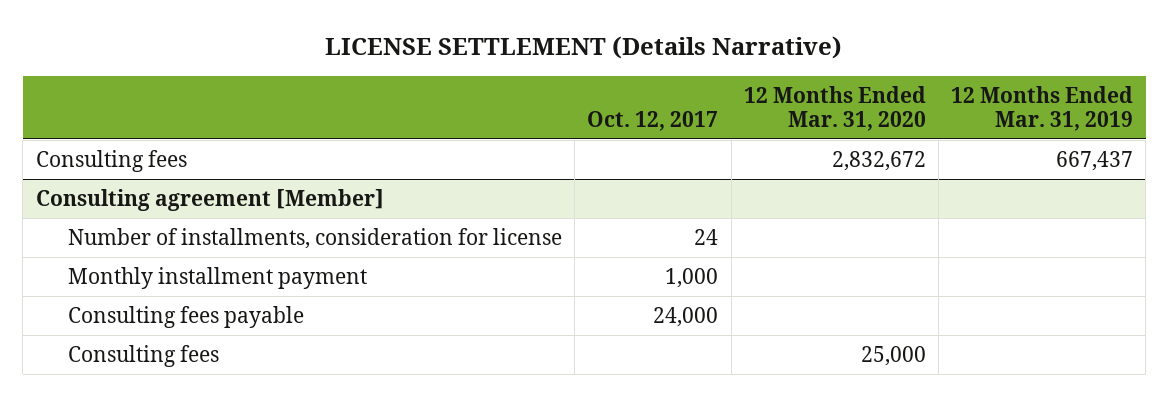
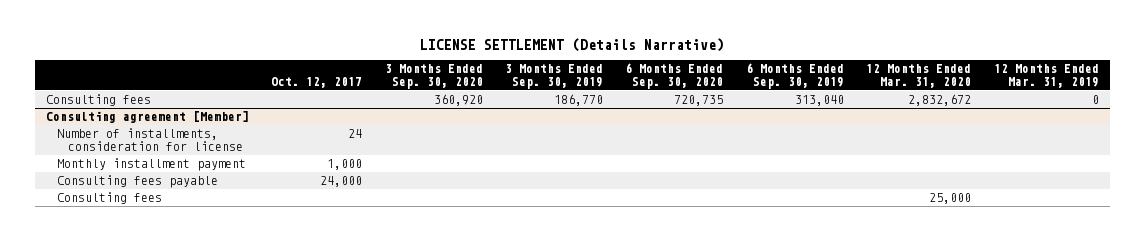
- | Oct. 12, 2017 | 12 Months Ended Mar. 31, 2020 | 12 Months Ended Mar. 31, 2019
+ | Oct. 12, 2017 | 3 Months Ended Sep. 30, 2020 | 3 Months Ended Sep. 30, 2019 | 6 Months Ended Sep. 30, 2020 | 6 Months Ended Sep. 30, 2019 | 12 Months Ended Mar. 31, 2020 | 12 Months Ended Mar. 31, 2019
- Consulting fees | | 2,832,672 | 667,437
+ Consulting fees | | 360,920 | 186,770 | 720,735 | 313,040 | 2,832,672 | 0

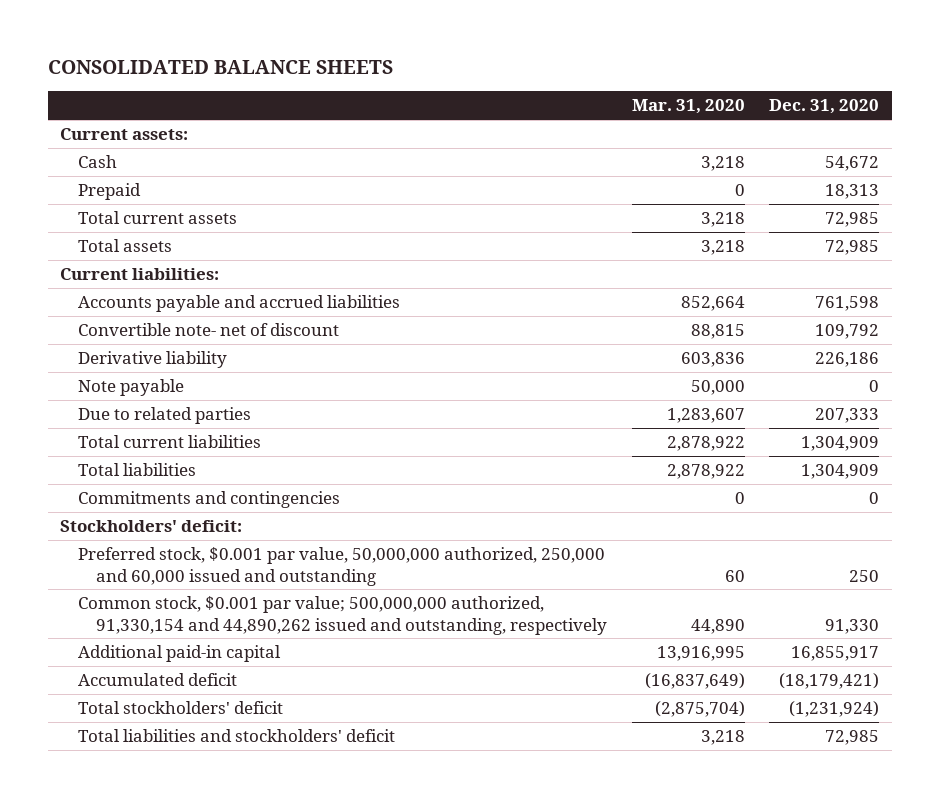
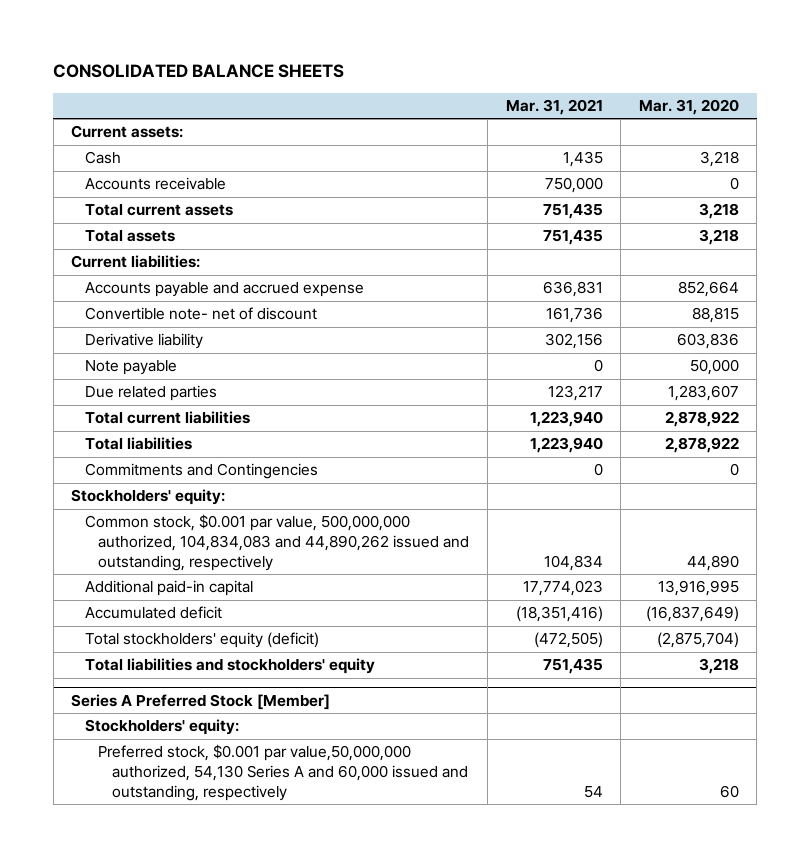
- | Mar. 31, 2020 | Dec. 31, 2020
+ | Mar. 31, 2021 | Mar. 31, 2020
- Prepaid | 0 | 18,313
+ Accounts receivable | 750,000 | 0
- Accounts payable and accrued liabilities | 852,664 | 761,598
+ Accounts payable and accrued expense | 636,831 | 852,664
- Due to related parties | 1,283,607 | 207,333
+ Due related parties | 123,217 | 1,283,607
- Commitments and contingencies | 0 | 0
- Stockholders' deficit:
- Preferred stock, $0.001 par value, 50,000,000 authorized, 250,000 and 60,000 issued and outstanding | 60 | 250
- Common stock, $0.001 par value; 500,000,000 authorized, 91,330,154 and 44,890,262 issued and outstanding, respectively | 44,890 | 91,330
+ Commitments and Contingencies | 0 | 0
+ Stockholders' equity:
+ Common stock, $0.001 par value, 500,000,000 authorized, 104,834,083 and 44,890,262 issued and outstanding, respectively | 104,834 | 44,890
- Total stockholders' deficit | (2,875,704) | (1,231,924)
- Total liabilities and stockholders' deficit | 3,218 | 72,985
+ Total stockholders' equity (deficit) | (472,505) | (2,875,704)
+ Total liabilities and stockholders' equity | 751,435 | 3,218
+ Series A Preferred Stock [Member]
+ Stockholders' equity:
+ Preferred stock, $0.001 par value,50,000,000 authorized, 54,130 Series A and 60,000 issued and outstanding, respectively | 54 | 60

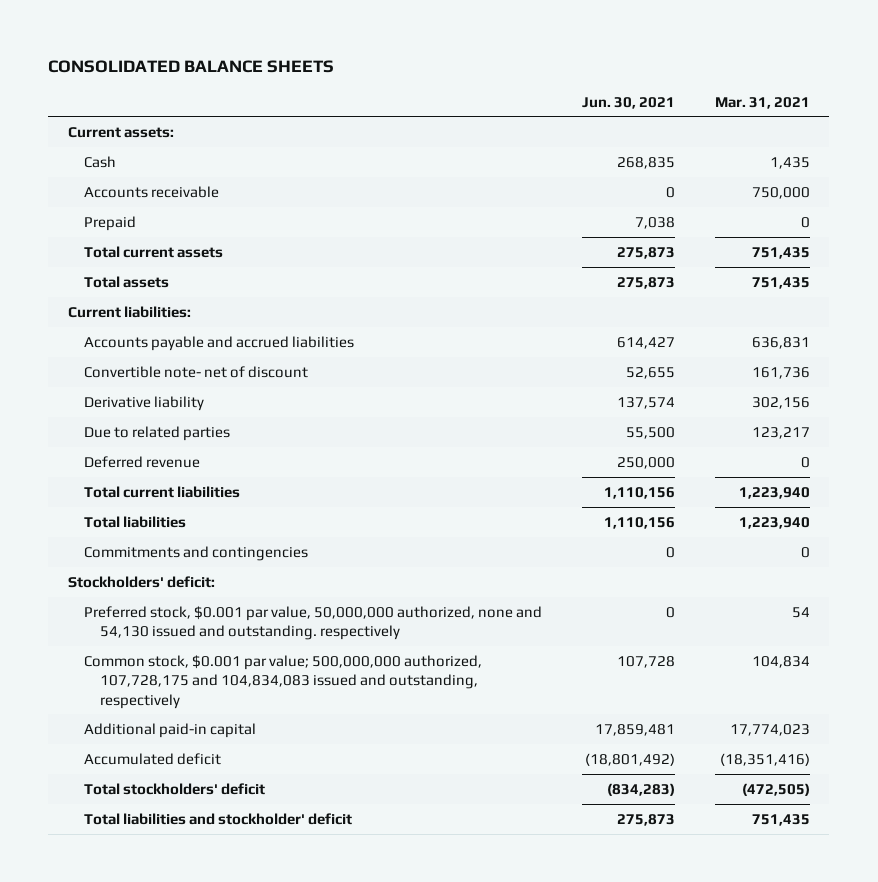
- | Mar. 31, 2021 | Mar. 31, 2020
+ | Jun. 30, 2021 | Mar. 31, 2021
+ Prepaid | 7,038 | 0
- Accounts payable and accrued expense | 636,831 | 852,664
+ Accounts payable and accrued liabilities | 614,427 | 636,831
- Note payable | 0 | 50,000
- Due related parties | 123,217 | 1,283,607
+ Due to related parties | 55,500 | 123,217
+ Deferred revenue | 250,000 | 0
- Commitments and Contingencies | 0 | 0
- Stockholders' equity:
- Common stock, $0.001 par value, 500,000,000 authorized, 104,834,083 and 44,890,262 issued and outstanding, respectively | 104,834 | 44,890
+ Commitments and contingencies | 0 | 0
+ Stockholders' deficit:
+ Preferred stock, $0.001 par value, 50,000,000 authorized, none and 54,130 issued and outstanding. respectively | 0 | 54
+ Common stock, $0.001 par value; 500,000,000 authorized, 107,728,175 and 104,834,083 issued and outstanding, respectively | 107,728 | 104,834
- Total stockholders' equity (deficit) | (472,505) | (2,875,704)
- Total liabilities and stockholders' equity | 751,435 | 3,218
- Series A Preferred Stock [Member]
- Stockholders' equity:
- Preferred stock, $0.001 par value,50,000,000 authorized, 54,130 Series A and 60,000 issued and outstanding, respectively | 54 | 60
+ Total stockholders' deficit | (834,283) | (472,505)
+ Total liabilities and stockholder' deficit | 275,873 | 751,435

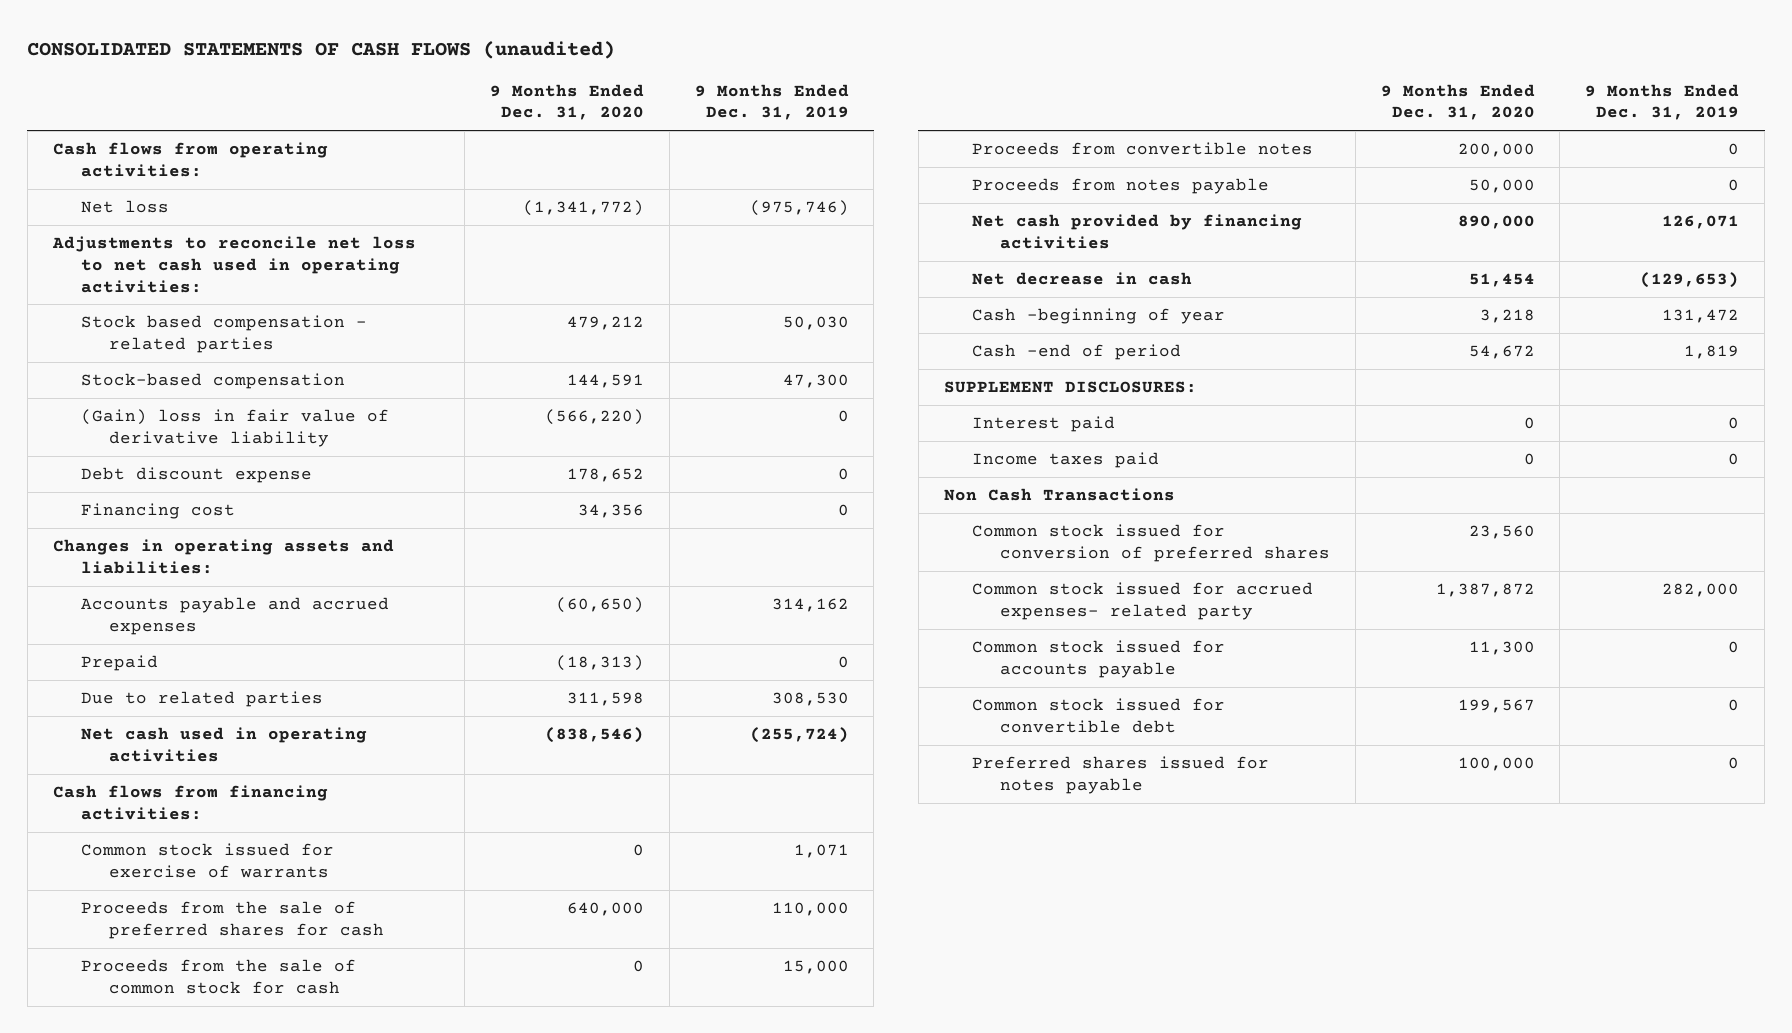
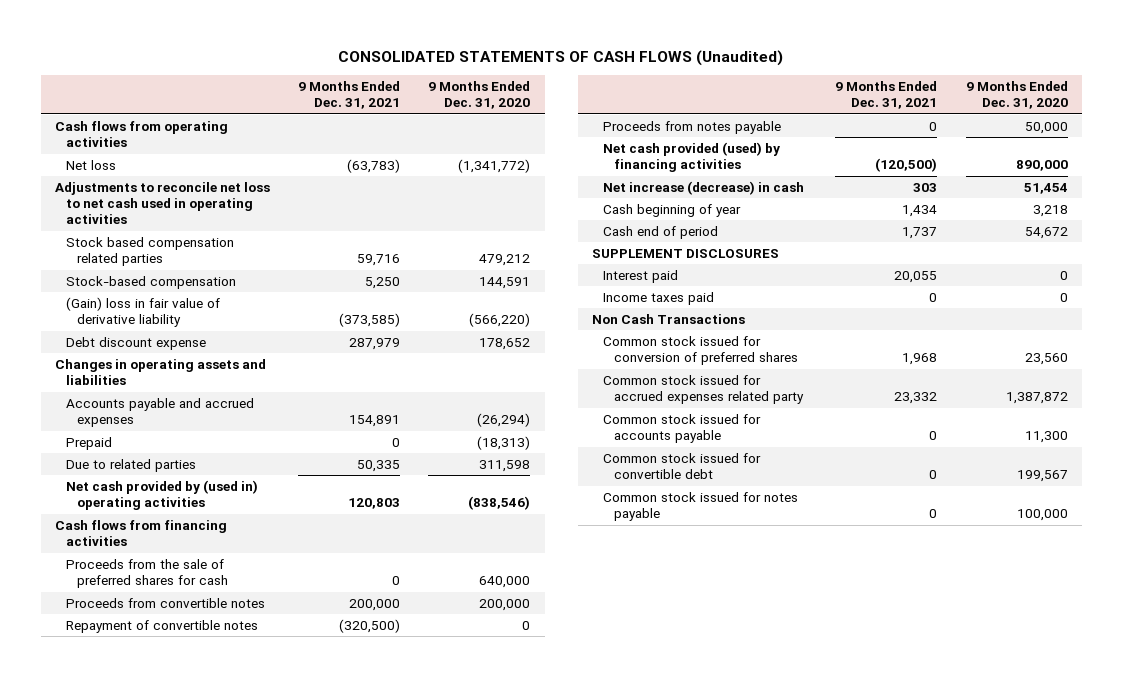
- CONSOLIDATED STATEMENTS OF CASH FLOWS (unaudited)
+ CONSOLIDATED STATEMENTS OF CASH FLOWS (Unaudited)
- | 9 Months Ended Dec. 31, 2020 | 9 Months Ended Dec. 31, 2019
+ | 9 Months Ended Dec. 31, 2021 | 9 Months Ended Dec. 31, 2020
- Cash flows from operating activities:
+ Cash flows from operating activities
- Adjustments to reconcile net loss to net cash used in operating activities:
- Stock based compensation - related parties | 479,212 | 50,030
+ Adjustments to reconcile net loss to net cash used in operating activities
+ Stock based compensation related parties | 59,716 | 479,212
- Financing cost | 34,356 | 0
- Changes in operating assets and liabilities:
- Accounts payable and accrued expenses | (60,650) | 314,162
+ Changes in operating assets and liabilities
+ Accounts payable and accrued expenses | 154,891 | (26,294)
- Net cash used in operating activities | (838,546) | (255,724)
- Cash flows from financing activities:
- Common stock issued for exercise of warrants | 0 | 1,071
+ Net cash provided by (used in) operating activities | 120,803 | (838,546)
+ Cash flows from financing activities
- Proceeds from the sale of common stock for cash | 0 | 15,000
+ Repayment of convertible notes | (320,500) | 0
- Net cash provided by financing activities | 890,000 | 126,071
- Net decrease in cash | 51,454 | (129,653)
- Cash -beginning of year | 3,218 | 131,472
- Cash -end of period | 54,672 | 1,819
- SUPPLEMENT DISCLOSURES:
+ Net cash provided (used) by financing activities | (120,500) | 890,000
+ Net increase (decrease) in cash | 303 | 51,454
+ Cash beginning of year | 1,434 | 3,218
+ Cash end of period | 1,737 | 54,672
+ SUPPLEMENT DISCLOSURES
- Common stock issued for accrued expenses- related party | 1,387,872 | 282,000
+ Common stock issued for accrued expenses related party | 23,332 | 1,387,872
- Preferred shares issued for notes payable | 100,000 | 0
+ Common stock issued for notes payable | 0 | 100,000

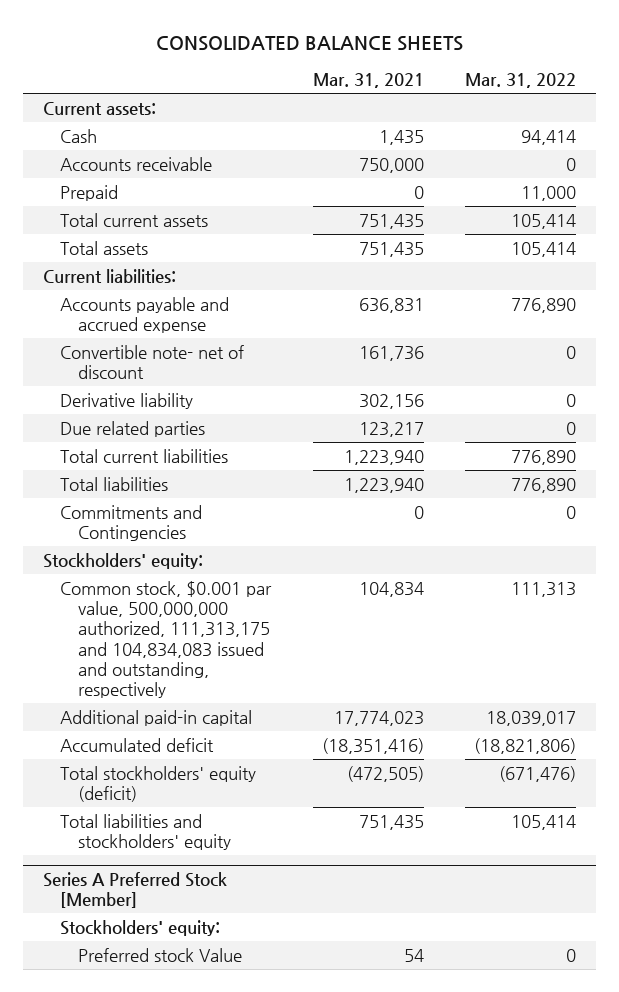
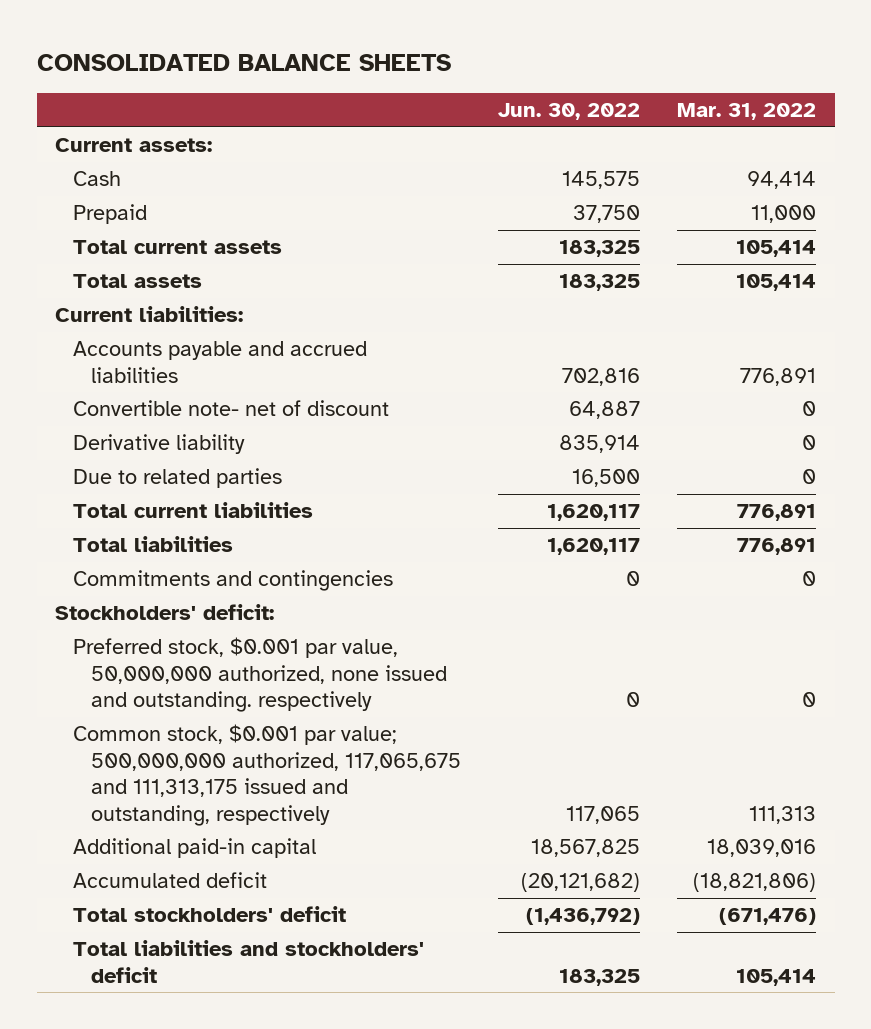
- | Mar. 31, 2021 | Mar. 31, 2022
+ | Jun. 30, 2022 | Mar. 31, 2022
- Accounts receivable | 750,000 | 0
- Accounts payable and accrued expense | 636,831 | 776,890
+ Accounts payable and accrued liabilities | 702,816 | 776,891
- Due related parties | 123,217 | 0
- Total current liabilities | 1,223,940 | 776,890
- Total liabilities | 1,223,940 | 776,890
- Commitments and Contingencies | 0 | 0
- Stockholders' equity:
- Common stock, $0.001 par value, 500,000,000 authorized, 111,313,175 and 104,834,083 issued and outstanding, respectively | 104,834 | 111,313
- Additional paid-in capital | 17,774,023 | 18,039,017
+ Due to related parties | 16,500 | 0
+ Total current liabilities | 1,620,117 | 776,891
+ Total liabilities | 1,620,117 | 776,891
+ Commitments and contingencies | 0 | 0
+ Stockholders' deficit:
+ Preferred stock, $0.001 par value, 50,000,000 authorized, none issued and outstanding. respectively | 0 | 0
+ Common stock, $0.001 par value; 500,000,000 authorized, 117,065,675 and 111,313,175 issued and outstanding, respectively | 117,065 | 111,313
+ Additional paid-in capital | 18,567,825 | 18,039,016
- Total stockholders' equity (deficit) | (472,505) | (671,476)
- Total liabilities and stockholders' equity | 751,435 | 105,414
- Series A Preferred Stock [Member]
- Stockholders' equity:
- Preferred stock Value | 54 | 0
+ Total stockholders' deficit | (1,436,792) | (671,476)
+ Total liabilities and stockholders' deficit | 183,325 | 105,414

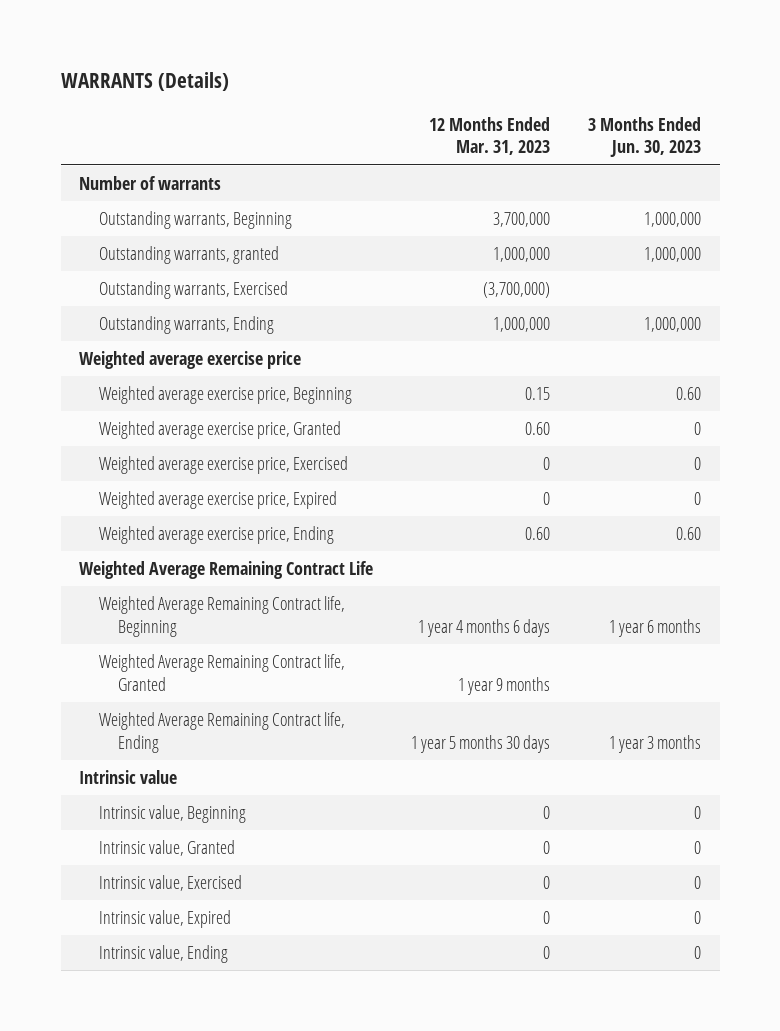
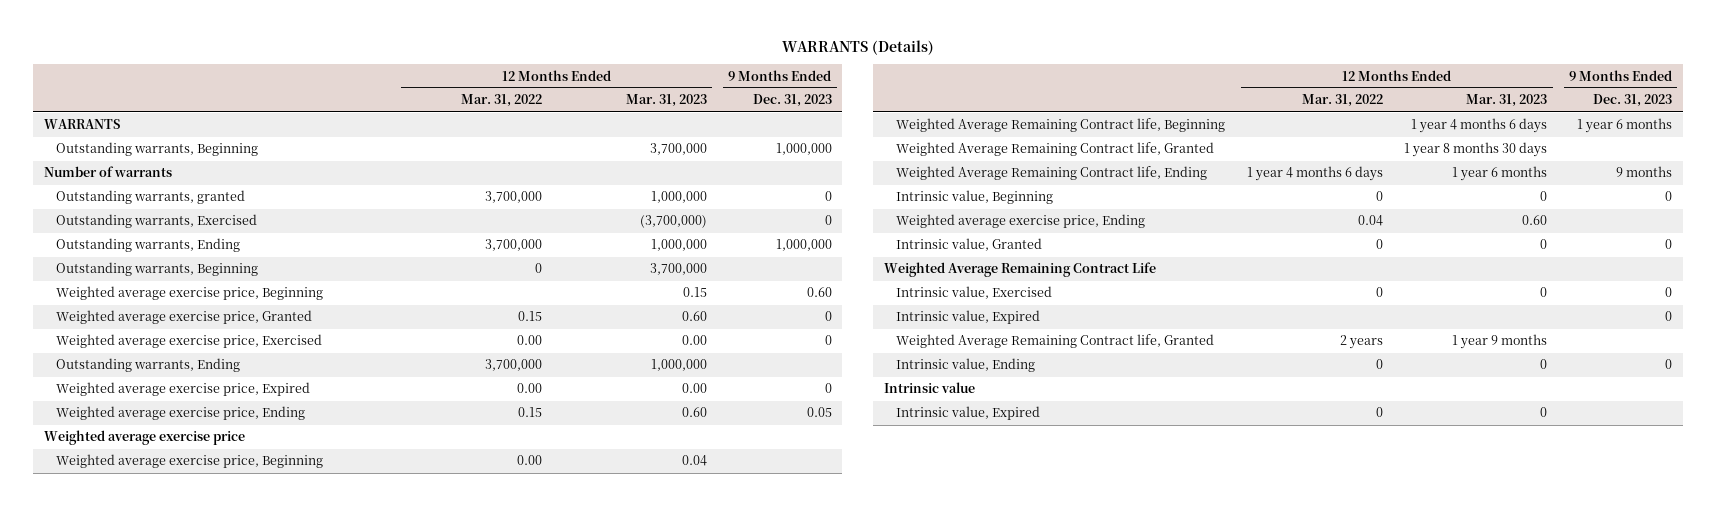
- | 12 Months Ended Mar. 31, 2023 | 3 Months Ended Jun. 30, 2023
+ | 12 Months Ended Mar. 31, 2022 | 12 Months Ended Mar. 31, 2023 | 9 Months Ended Dec. 31, 2023
+ WARRANTS
moved down: Number of warrants
+ Outstanding warrants, Beginning | 0 | 3,700,000 |
- Weighted average exercise price, Exercised | 0 | 0
- Weighted average exercise price, Expired | 0 | 0
+ Weighted average exercise price, Exercised | 0.00 | 0.00 | 0
+ Outstanding warrants, Ending | 3,700,000 | 1,000,000 |
+ Weighted average exercise price, Expired | 0.00 | 0.00 | 0
moved down: Weighted average exercise price
+ Weighted average exercise price, Beginning | 0.00 | 0.04 |
- Weighted Average Remaining Contract life, Ending | 1 year 5 months 30 days | 1 year 3 months
+ Weighted Average Remaining Contract life, Granted | | 1 year 8 months 30 days |
+ Weighted Average Remaining Contract life, Ending | 1 year 4 months 6 days | 1 year 6 months | 9 months
+ Weighted average exercise price, Ending | 0.04 | 0.60 |
moved down: Weighted Average Remaining Contract Life
+ Intrinsic value, Expired | | | 0
moved down: Weighted Average Remaining Contract life, Granted | 2 years | 1 year 9 months |
moved down: Intrinsic value
moved down: Intrinsic value, Expired | 0 | 0 |

